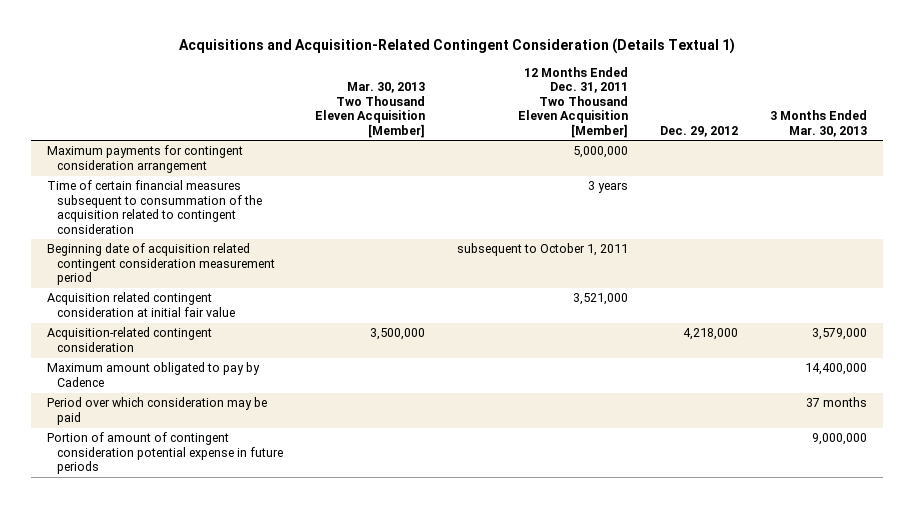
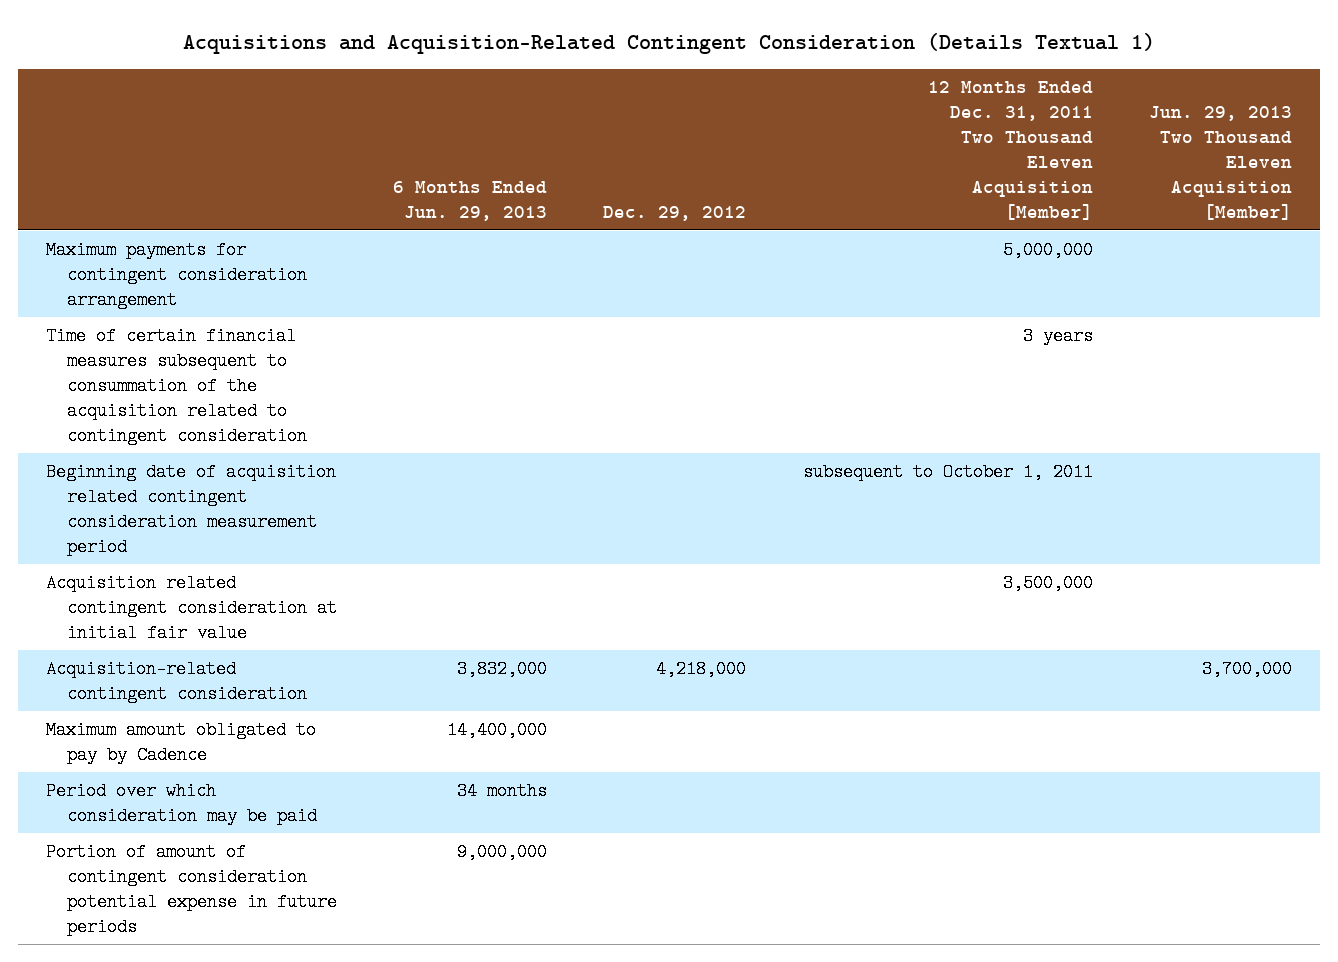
- | Mar. 30, 2013 Two Thousand Eleven Acquisition [Member] | 12 Months Ended Dec. 31, 2011 Two Thousand Eleven Acquisition [Member] | Dec. 29, 2012 | 3 Months Ended Mar. 30, 2013
+ | 6 Months Ended Jun. 29, 2013 | Dec. 29, 2012 | 12 Months Ended Dec. 31, 2011 Two Thousand Eleven Acquisition [Member] | Jun. 29, 2013 Two Thousand Eleven Acquisition [Member]
- Acquisition related contingent consideration at initial fair value | | 3,521,000 | |
+ Acquisition related contingent consideration at initial fair value | | | 3,500,000 |

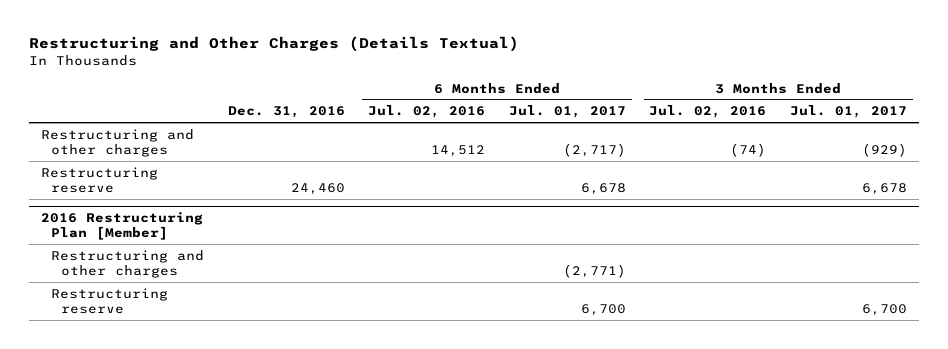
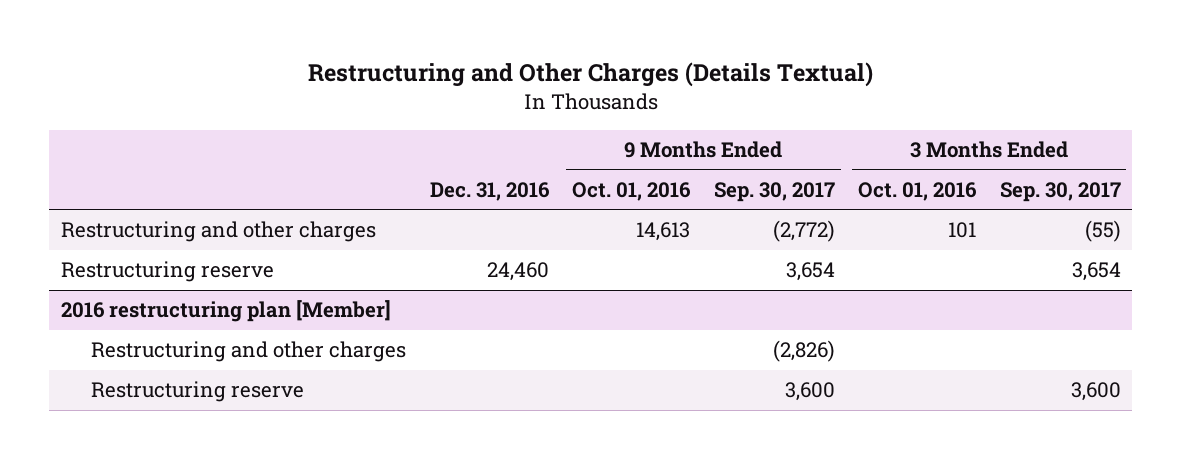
- | Dec. 31, 2016 | 6 Months Ended Jul. 02, 2016 | 6 Months Ended Jul. 01, 2017 | 3 Months Ended Jul. 02, 2016 | 3 Months Ended Jul. 01, 2017
+ | Dec. 31, 2016 | 9 Months Ended Oct. 01, 2016 | 9 Months Ended Sep. 30, 2017 | 3 Months Ended Oct. 01, 2016 | 3 Months Ended Sep. 30, 2017
- 2016 Restructuring Plan [Member]
+ 2016 restructuring plan [Member]

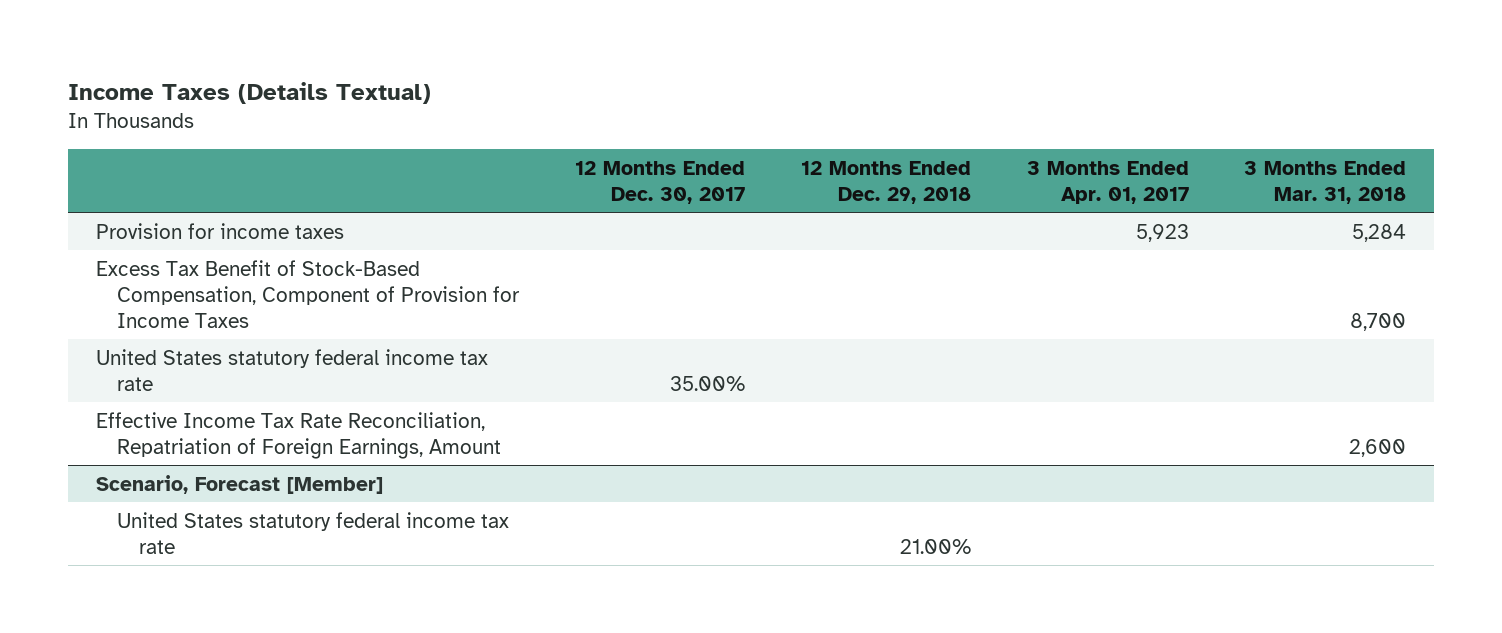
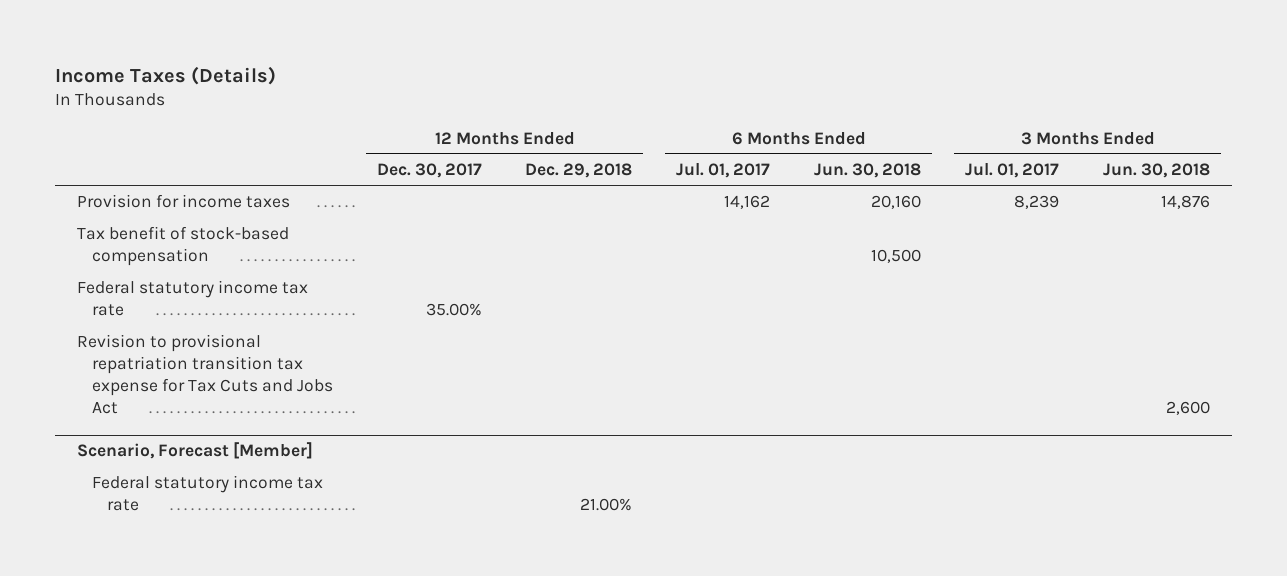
- Income Taxes (Details Textual)
+ Income Taxes (Details)
- | 12 Months Ended Dec. 30, 2017 | 12 Months Ended Dec. 29, 2018 | 3 Months Ended Apr. 01, 2017 | 3 Months Ended Mar. 31, 2018
+ | 12 Months Ended Dec. 30, 2017 | 12 Months Ended Dec. 29, 2018 | 6 Months Ended Jul. 01, 2017 | 6 Months Ended Jun. 30, 2018 | 3 Months Ended Jul. 01, 2017 | 3 Months Ended Jun. 30, 2018
- Excess Tax Benefit of Stock-Based Compensation, Component of Provision for Income Taxes | | | | 8,700
- United States statutory federal income tax rate | 35.00% | | |
- Effective Income Tax Rate Reconciliation, Repatriation of Foreign Earnings, Amount | | | | 2,600
+ Tax benefit of stock-based compensation | | | | 10,500 | |
+ Federal statutory income tax rate | 35.00% | | | | |
+ Revision to provisional repatriation transition tax expense for Tax Cuts and Jobs Act | | | | | | 2,600
@ Scenario, Forecast [Member]
- United States statutory federal income tax rate | | 21.00% | |
+ Federal statutory income tax rate | | 21.00% | | | |

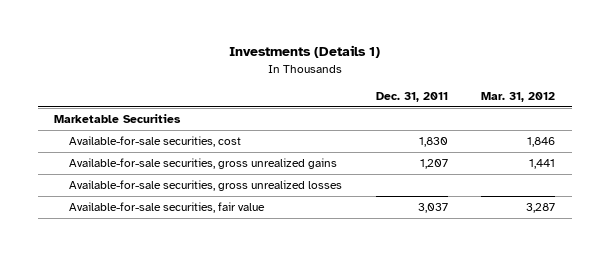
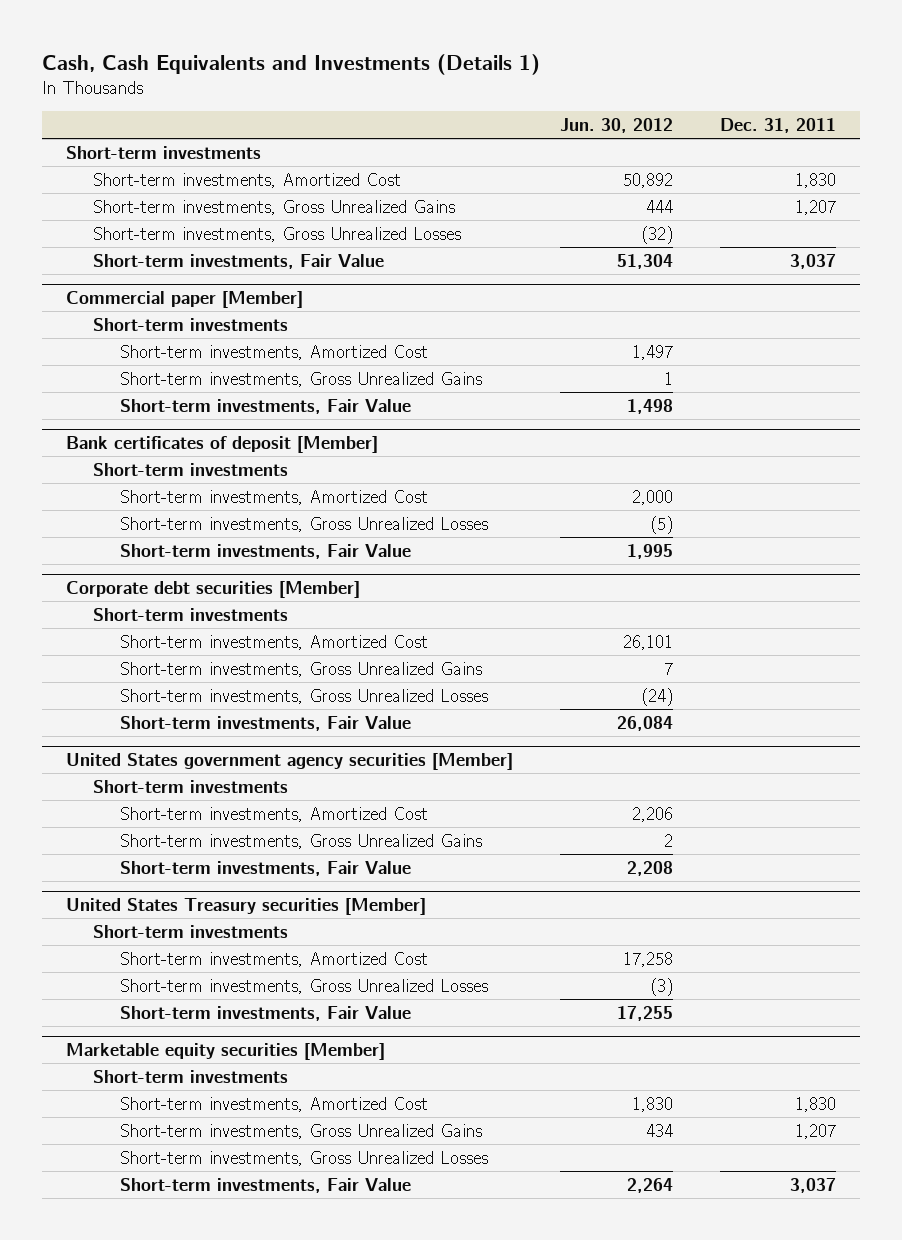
- Investments (Details 1)
+ Cash, Cash Equivalents and Investments (Details 1)
- | Dec. 31, 2011 | Mar. 31, 2012
+ | Jun. 30, 2012 | Dec. 31, 2011
- Marketable Securities
- Available-for-sale securities, cost | 1,830 | 1,846
- Available-for-sale securities, gross unrealized gains | 1,207 | 1,441
- Available-for-sale securities, gross unrealized losses
- Available-for-sale securities, fair value | 3,037 | 3,287
+ Short-term investments
+ Short-term investments, Amortized Cost | 50,892 | 1,830
+ Short-term investments, Gross Unrealized Gains | 444 | 1,207
+ Short-term investments, Gross Unrealized Losses | (32) |
+ Short-term investments, Fair Value | 51,304 | 3,037
+ Commercial paper [Member]
+ Short-term investments
+ Short-term investments, Amortized Cost | 1,497 |
+ Short-term investments, Gross Unrealized Gains | 1 |
+ Short-term investments, Fair Value | 1,498 |
+ Bank certificates of deposit [Member]
+ Short-term investments
+ Short-term investments, Amortized Cost | 2,000 |
+ Short-term investments, Gross Unrealized Losses | (5) |
+ Short-term investments, Fair Value | 1,995 |
+ Corporate debt securities [Member]
+ Short-term investments
+ Short-term investments, Amortized Cost | 26,101 |
+ Short-term investments, Gross Unrealized Gains | 7 |
+ Short-term investments, Gross Unrealized Losses | (24) |
+ Short-term investments, Fair Value | 26,084 |
+ United States government agency securities [Member]
+ Short-term investments
+ Short-term investments, Amortized Cost | 2,206 |
+ Short-term investments, Gross Unrealized Gains | 2 |
+ Short-term investments, Fair Value | 2,208 |
+ United States Treasury securities [Member]
+ Short-term investments
+ Short-term investments, Amortized Cost | 17,258 |
+ Short-term investments, Gross Unrealized Losses | (3) |
+ Short-term investments, Fair Value | 17,255 |
+ Marketable equity securities [Member]
+ Short-term investments
+ Short-term investments, Amortized Cost | 1,830 | 1,830
+ Short-term investments, Gross Unrealized Gains | 434 | 1,207
+ Short-term investments, Gross Unrealized Losses
+ Short-term investments, Fair Value | 2,264 | 3,037

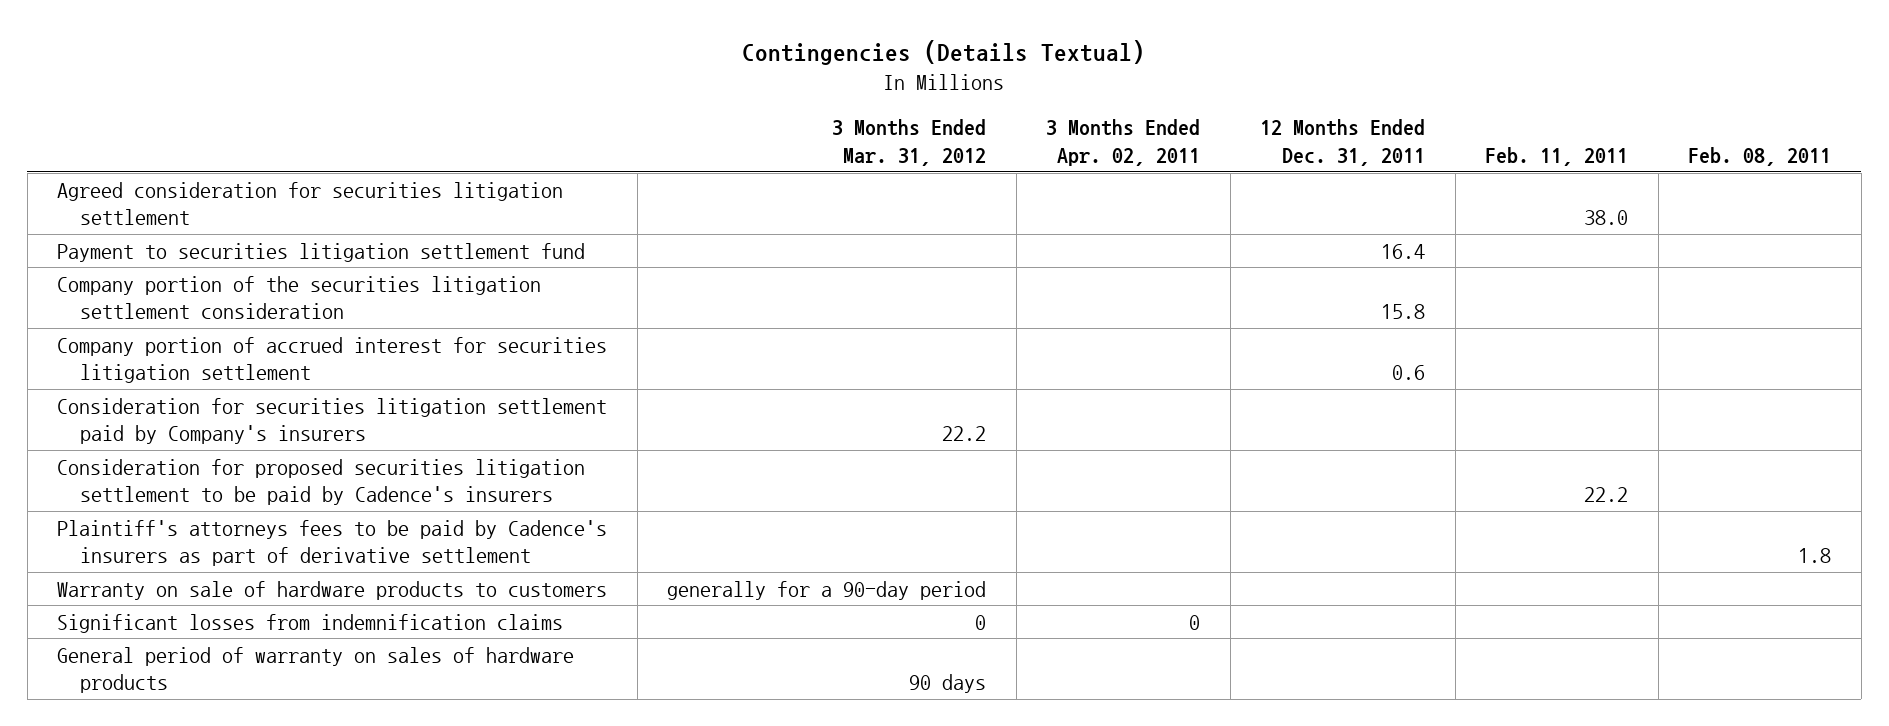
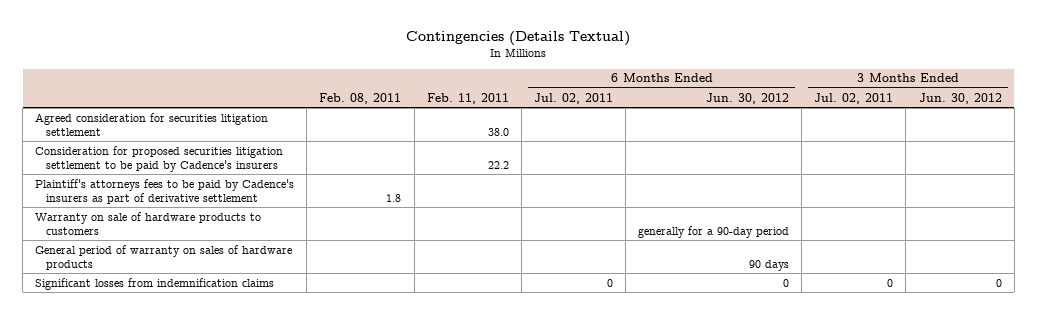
- | 3 Months Ended Mar. 31, 2012 | 3 Months Ended Apr. 02, 2011 | 12 Months Ended Dec. 31, 2011 | Feb. 11, 2011 | Feb. 08, 2011
+ | Feb. 08, 2011 | Feb. 11, 2011 | 6 Months Ended Jul. 02, 2011 | 6 Months Ended Jun. 30, 2012 | 3 Months Ended Jul. 02, 2011 | 3 Months Ended Jun. 30, 2012
- Payment to securities litigation settlement fund | | | 16.4 | |
- Company portion of the securities litigation settlement consideration | | | 15.8 | |
- Company portion of accrued interest for securities litigation settlement | | | 0.6 | |
- Consideration for securities litigation settlement paid by Company's insurers | 22.2 | | | |
moved down: Significant losses from indemnification claims | | | 0 | 0 | 0 | 0

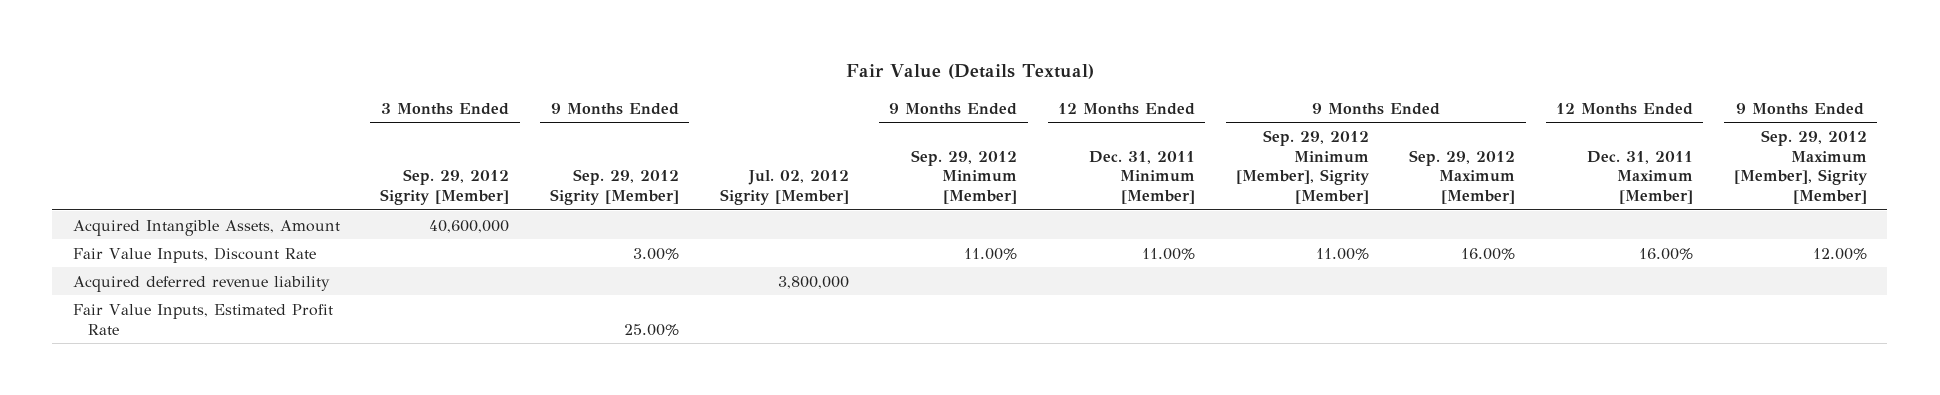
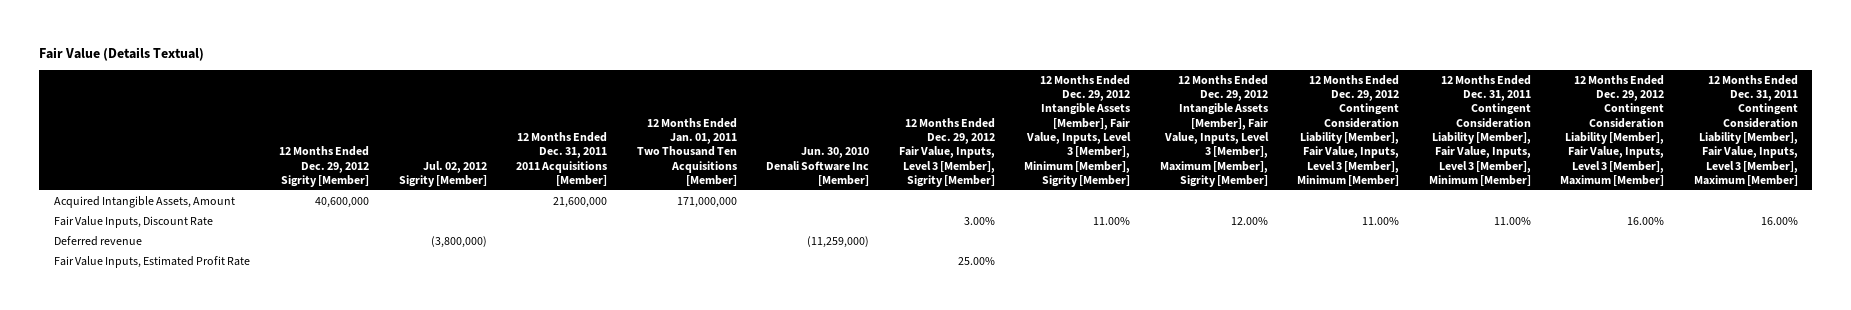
- | 3 Months Ended Sep. 29, 2012 Sigrity [Member] | 9 Months Ended Sep. 29, 2012 Sigrity [Member] | Jul. 02, 2012 Sigrity [Member] | 9 Months Ended Sep. 29, 2012 Minimum [Member] | 12 Months Ended Dec. 31, 2011 Minimum [Member] | 9 Months Ended Sep. 29, 2012 Minimum [Member], Sigrity [Member] | 9 Months Ended Sep. 29, 2012 Maximum [Member] | 12 Months Ended Dec. 31, 2011 Maximum [Member] | 9 Months Ended Sep. 29, 2012 Maximum [Member], Sigrity [Member]
+ | 12 Months Ended Dec. 29, 2012 Sigrity [Member] | Jul. 02, 2012 Sigrity [Member] | 12 Months Ended Dec. 31, 2011 2011 Acquisitions [Member] | 12 Months Ended Jan. 01, 2011 Two Thousand Ten Acquisitions [Member] | Jun. 30, 2010 Denali Software Inc [Member] | 12 Months Ended Dec. 29, 2012 Fair Value, Inputs, Level 3 [Member], Sigrity [Member] | 12 Months Ended Dec. 29, 2012 Intangible Assets [Member], Fair Value, Inputs, Level 3 [Member], Minimum [Member], Sigrity [Member] | 12 Months Ended Dec. 29, 2012 Intangible Assets [Member], Fair Value, Inputs, Level 3 [Member], Maximum [Member], Sigrity [Member] | 12 Months Ended Dec. 29, 2012 Contingent Consideration Liability [Member], Fair Value, Inputs, Level 3 [Member], Minimum [Member] | 12 Months Ended Dec. 31, 2011 Contingent Consideration Liability [Member], Fair Value, Inputs, Level 3 [Member], Minimum [Member] | 12 Months Ended Dec. 29, 2012 Contingent Consideration Liability [Member], Fair Value, Inputs, Level 3 [Member], Maximum [Member] | 12 Months Ended Dec. 31, 2011 Contingent Consideration Liability [Member], Fair Value, Inputs, Level 3 [Member], Maximum [Member]
- Acquired deferred revenue liability | | | 3,800,000 | | | | | |
+ Deferred revenue | | (3,800,000) | | | (11,259,000) | | | | | | |

